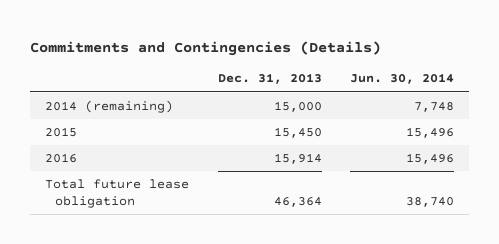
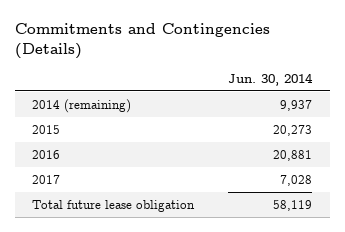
- | Dec. 31, 2013 | Jun. 30, 2014
+ | Jun. 30, 2014
- 2014 (remaining) | 15,000 | 7,748
- 2015 | 15,450 | 15,496
- 2016 | 15,914 | 15,496
- Total future lease obligation | 46,364 | 38,740
+ 2014 (remaining) | 9,937
+ 2015 | 20,273
+ 2016 | 20,881
+ 2017 | 7,028
+ Total future lease obligation | 58,119

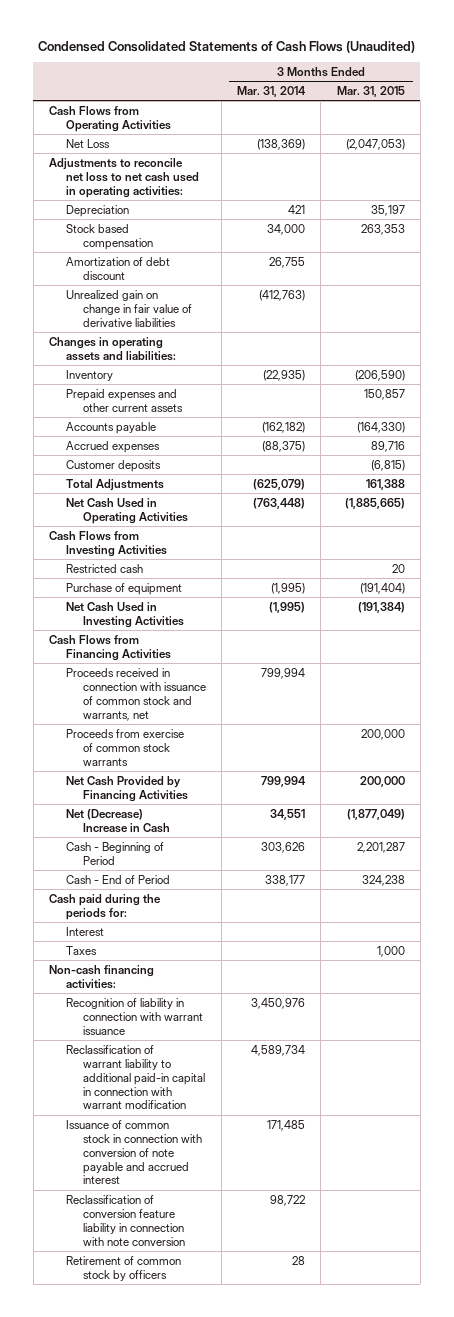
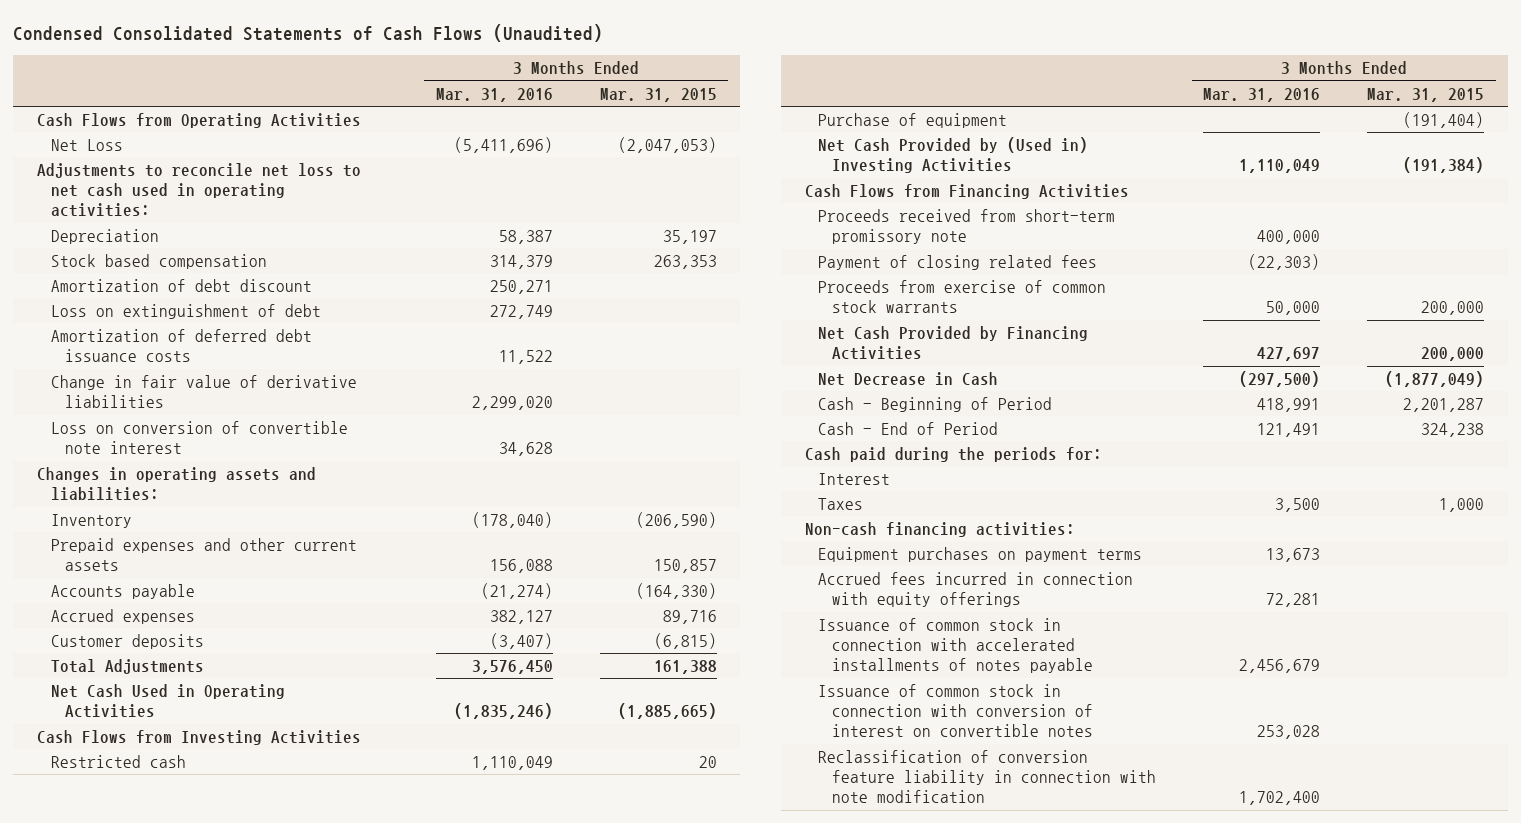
- | 3 Months Ended Mar. 31, 2014 | 3 Months Ended Mar. 31, 2015
+ | 3 Months Ended Mar. 31, 2016 | 3 Months Ended Mar. 31, 2015
- Unrealized gain on change in fair value of derivative liabilities | (412,763) |
+ Loss on extinguishment of debt | 272,749 |
+ Amortization of deferred debt issuance costs | 11,522 |
+ Change in fair value of derivative liabilities | 2,299,020 |
+ Loss on conversion of convertible note interest | 34,628 |
- Net Cash Used in Investing Activities | (1,995) | (191,384)
+ Net Cash Provided by (Used in) Investing Activities | 1,110,049 | (191,384)
- Proceeds received in connection with issuance of common stock and warrants, net | 799,994 |
+ Proceeds received from short-term promissory note | 400,000 |
+ Payment of closing related fees | (22,303) |
- Net (Decrease) Increase in Cash | 34,551 | (1,877,049)
+ Net Decrease in Cash | (297,500) | (1,877,049)
- Recognition of liability in connection with warrant issuance | 3,450,976 |
- Reclassification of warrant liability to additional paid-in capital in connection with warrant modification | 4,589,734 |
- Issuance of common stock in connection with conversion of note payable and accrued interest | 171,485 |
- Reclassification of conversion feature liability in connection with note conversion | 98,722 |
- Retirement of common stock by officers | 28 |
+ Equipment purchases on payment terms | 13,673 |
+ Accrued fees incurred in connection with equity offerings | 72,281 |
+ Issuance of common stock in connection with accelerated installments of notes payable | 2,456,679 |
+ Issuance of common stock in connection with conversion of interest on convertible notes | 253,028 |
+ Reclassification of conversion feature liability in connection with note modification | 1,702,400 |

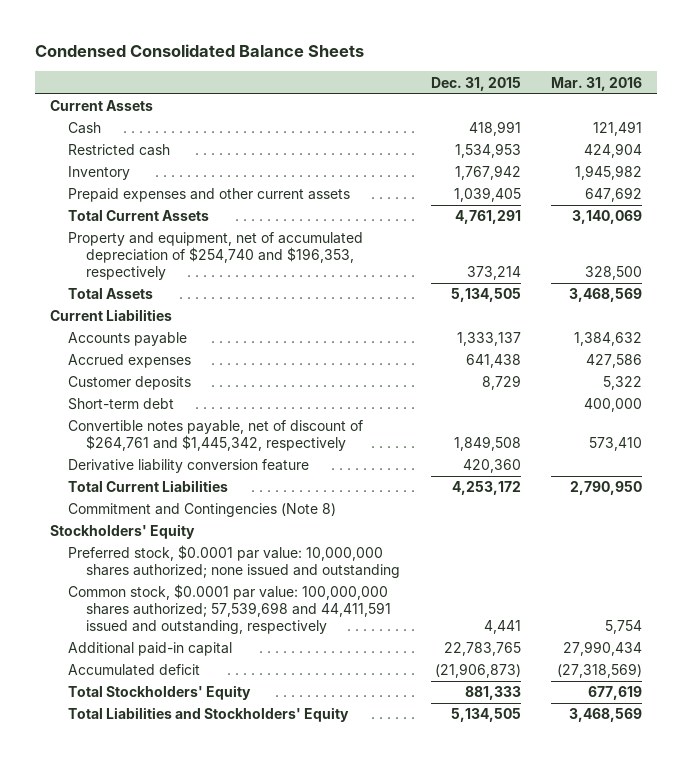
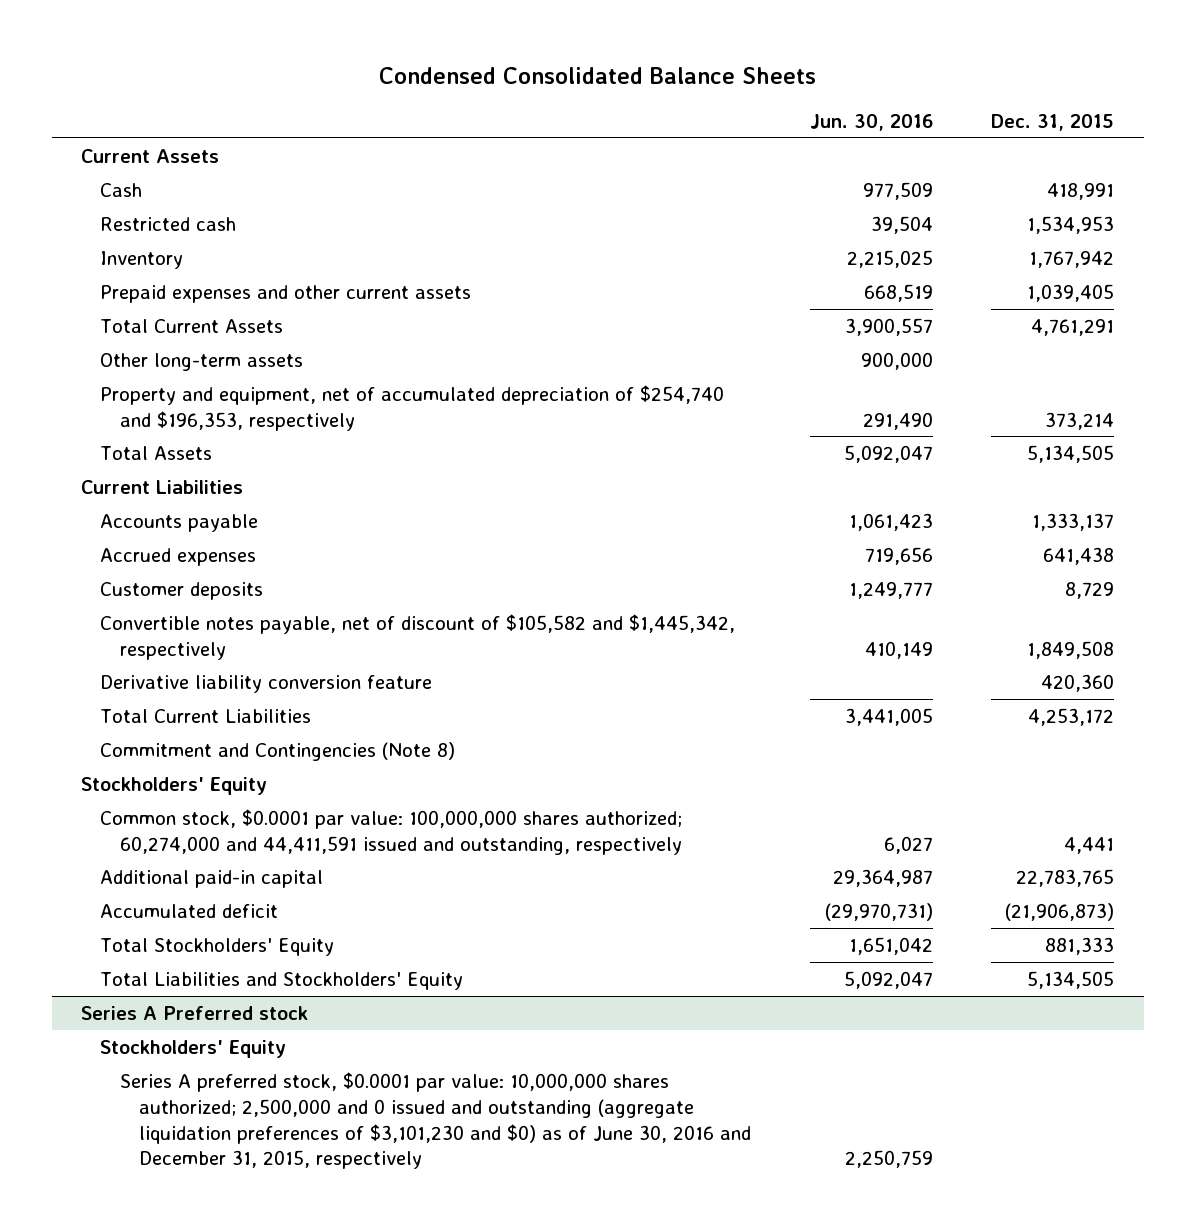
- | Dec. 31, 2015 | Mar. 31, 2016
+ | Jun. 30, 2016 | Dec. 31, 2015
+ Other long-term assets | 900,000 |
- Short-term debt | | 400,000
- Convertible notes payable, net of discount of $264,761 and $1,445,342, respectively | 1,849,508 | 573,410
+ Convertible notes payable, net of discount of $105,582 and $1,445,342, respectively | 410,149 | 1,849,508
- Preferred stock, $0.0001 par value: 10,000,000 shares authorized; none issued and outstanding
- Common stock, $0.0001 par value: 100,000,000 shares authorized; 57,539,698 and 44,411,591 issued and outstanding, respectively | 4,441 | 5,754
+ Common stock, $0.0001 par value: 100,000,000 shares authorized; 60,274,000 and 44,411,591 issued and outstanding, respectively | 6,027 | 4,441
+ Series A Preferred stock
+ Stockholders' Equity
+ Series A preferred stock, $0.0001 par value: 10,000,000 shares authorized; 2,500,000 and 0 issued and outstanding (aggregate liquidation preferences of $3,101,230 and $0) as of June 30, 2016 and December 31, 2015, respectively | 2,250,759 |

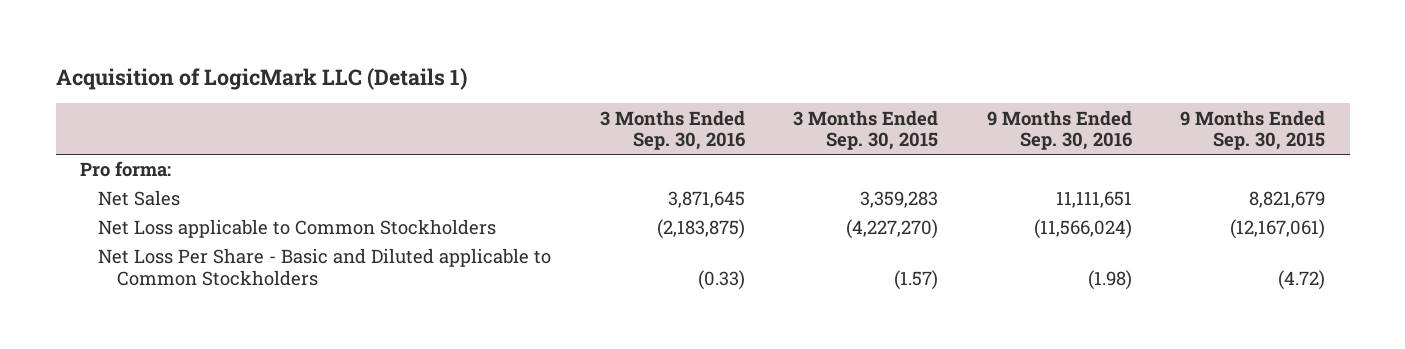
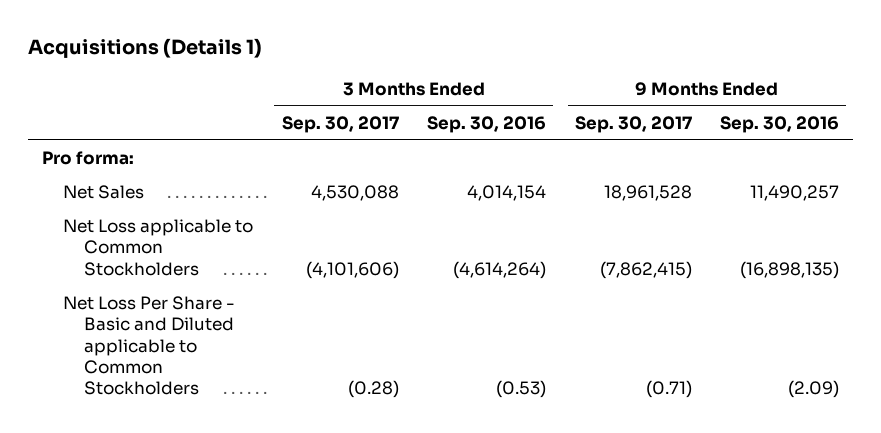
- Acquisition of LogicMark LLC (Details 1)
+ Acquisitions (Details 1)
- | 3 Months Ended Sep. 30, 2016 | 3 Months Ended Sep. 30, 2015 | 9 Months Ended Sep. 30, 2016 | 9 Months Ended Sep. 30, 2015
+ | 3 Months Ended Sep. 30, 2017 | 3 Months Ended Sep. 30, 2016 | 9 Months Ended Sep. 30, 2017 | 9 Months Ended Sep. 30, 2016
- Net Sales | 3,871,645 | 3,359,283 | 11,111,651 | 8,821,679
- Net Loss applicable to Common Stockholders | (2,183,875) | (4,227,270) | (11,566,024) | (12,167,061)
- Net Loss Per Share - Basic and Diluted applicable to Common Stockholders | (0.33) | (1.57) | (1.98) | (4.72)
+ Net Sales | 4,530,088 | 4,014,154 | 18,961,528 | 11,490,257
+ Net Loss applicable to Common Stockholders | (4,101,606) | (4,614,264) | (7,862,415) | (16,898,135)
+ Net Loss Per Share - Basic and Diluted applicable to Common Stockholders | (0.28) | (0.53) | (0.71) | (2.09)

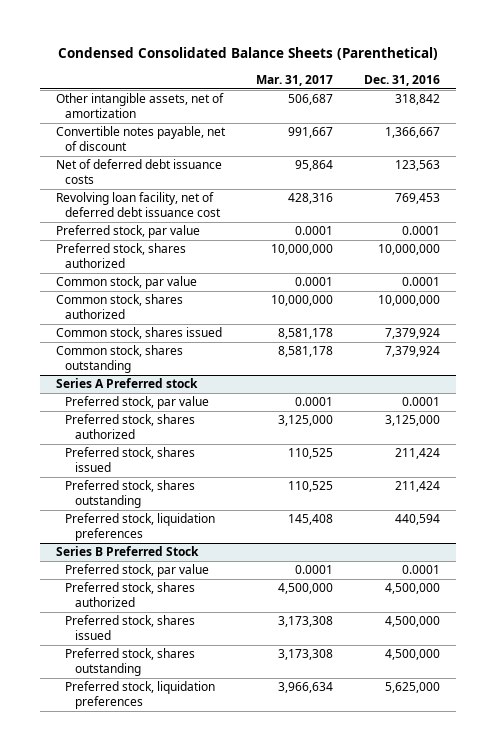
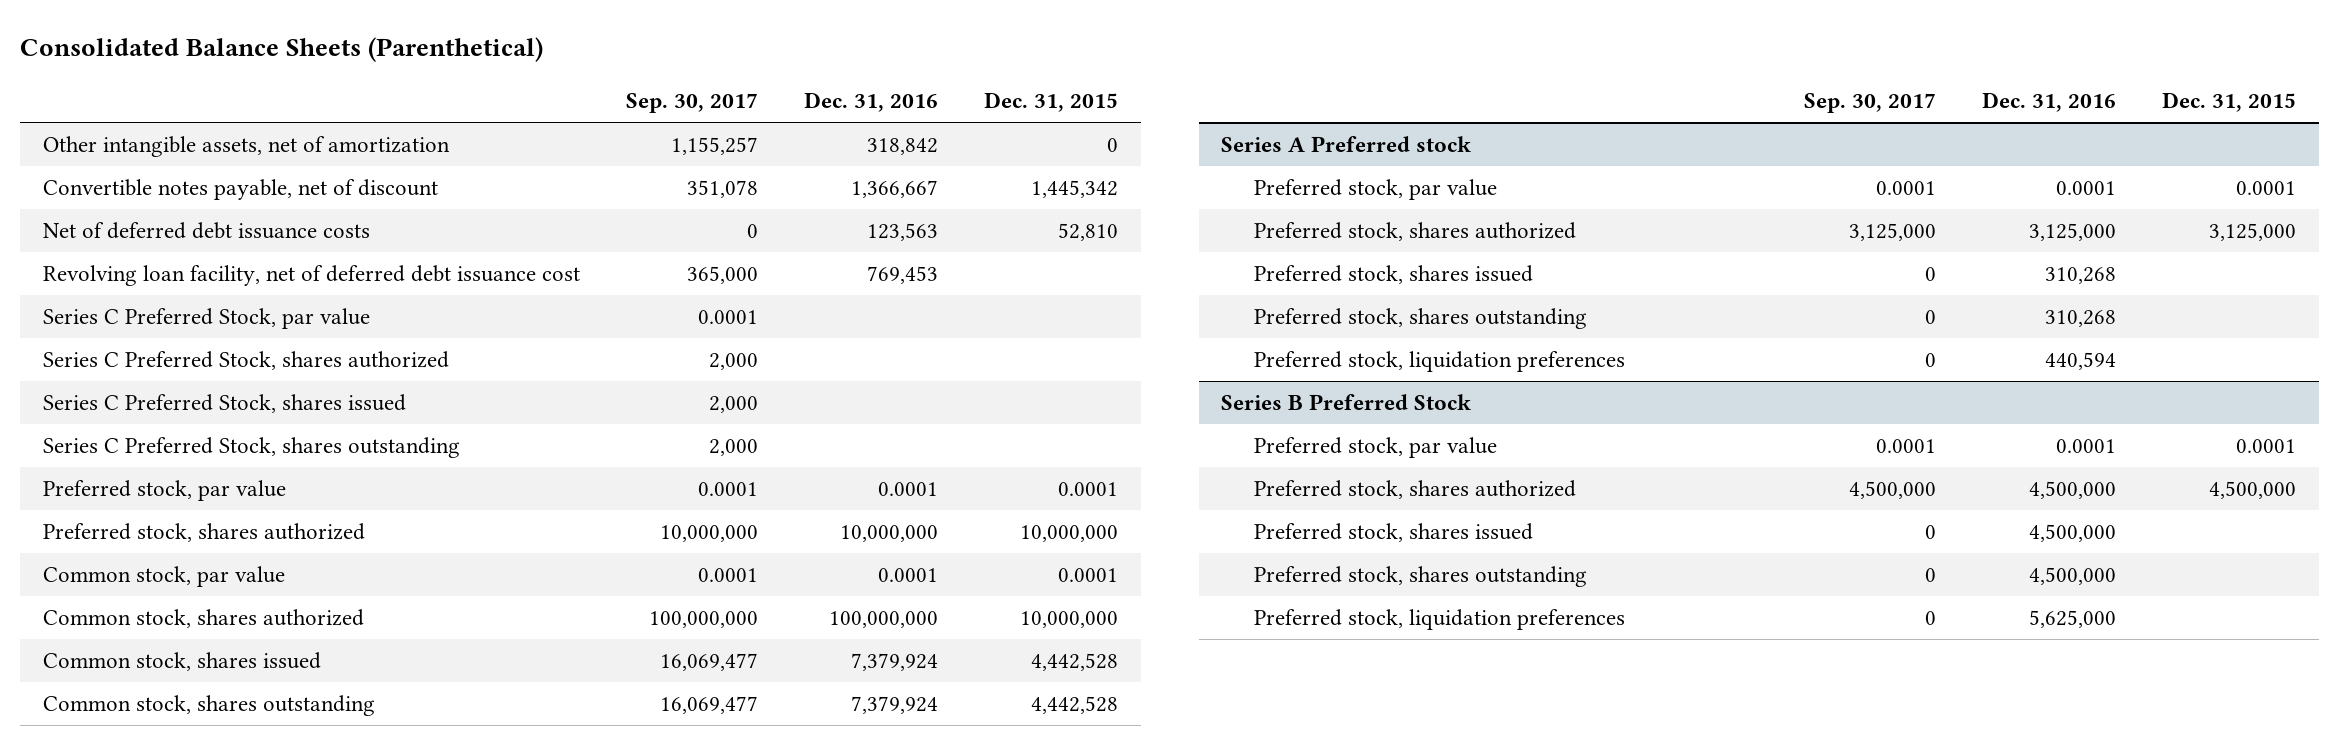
- Condensed Consolidated Balance Sheets (Parenthetical)
+ Consolidated Balance Sheets (Parenthetical)
- | Mar. 31, 2017 | Dec. 31, 2016
+ | Sep. 30, 2017 | Dec. 31, 2016 | Dec. 31, 2015
+ Series C Preferred Stock, par value | 0.0001 | |
+ Series C Preferred Stock, shares authorized | 2,000 | |
+ Series C Preferred Stock, shares issued | 2,000 | |
+ Series C Preferred Stock, shares outstanding | 2,000 | |
- Common stock, shares authorized | 10,000,000 | 10,000,000
+ Common stock, shares authorized | 100,000,000 | 100,000,000 | 10,000,000
@ Series A Preferred stock
- Preferred stock, shares issued | 110,525 | 211,424
- Preferred stock, shares outstanding | 110,525 | 211,424
+ Preferred stock, shares issued | 0 | 310,268 |
+ Preferred stock, shares outstanding | 0 | 310,268 |

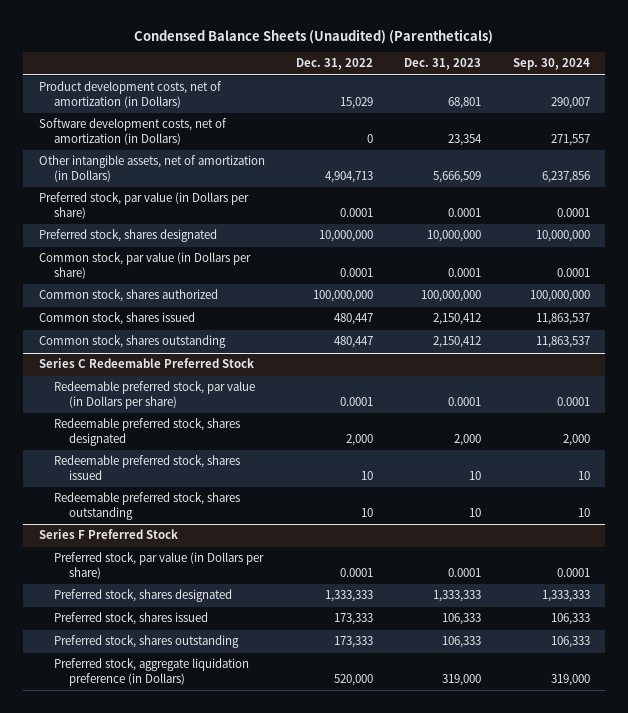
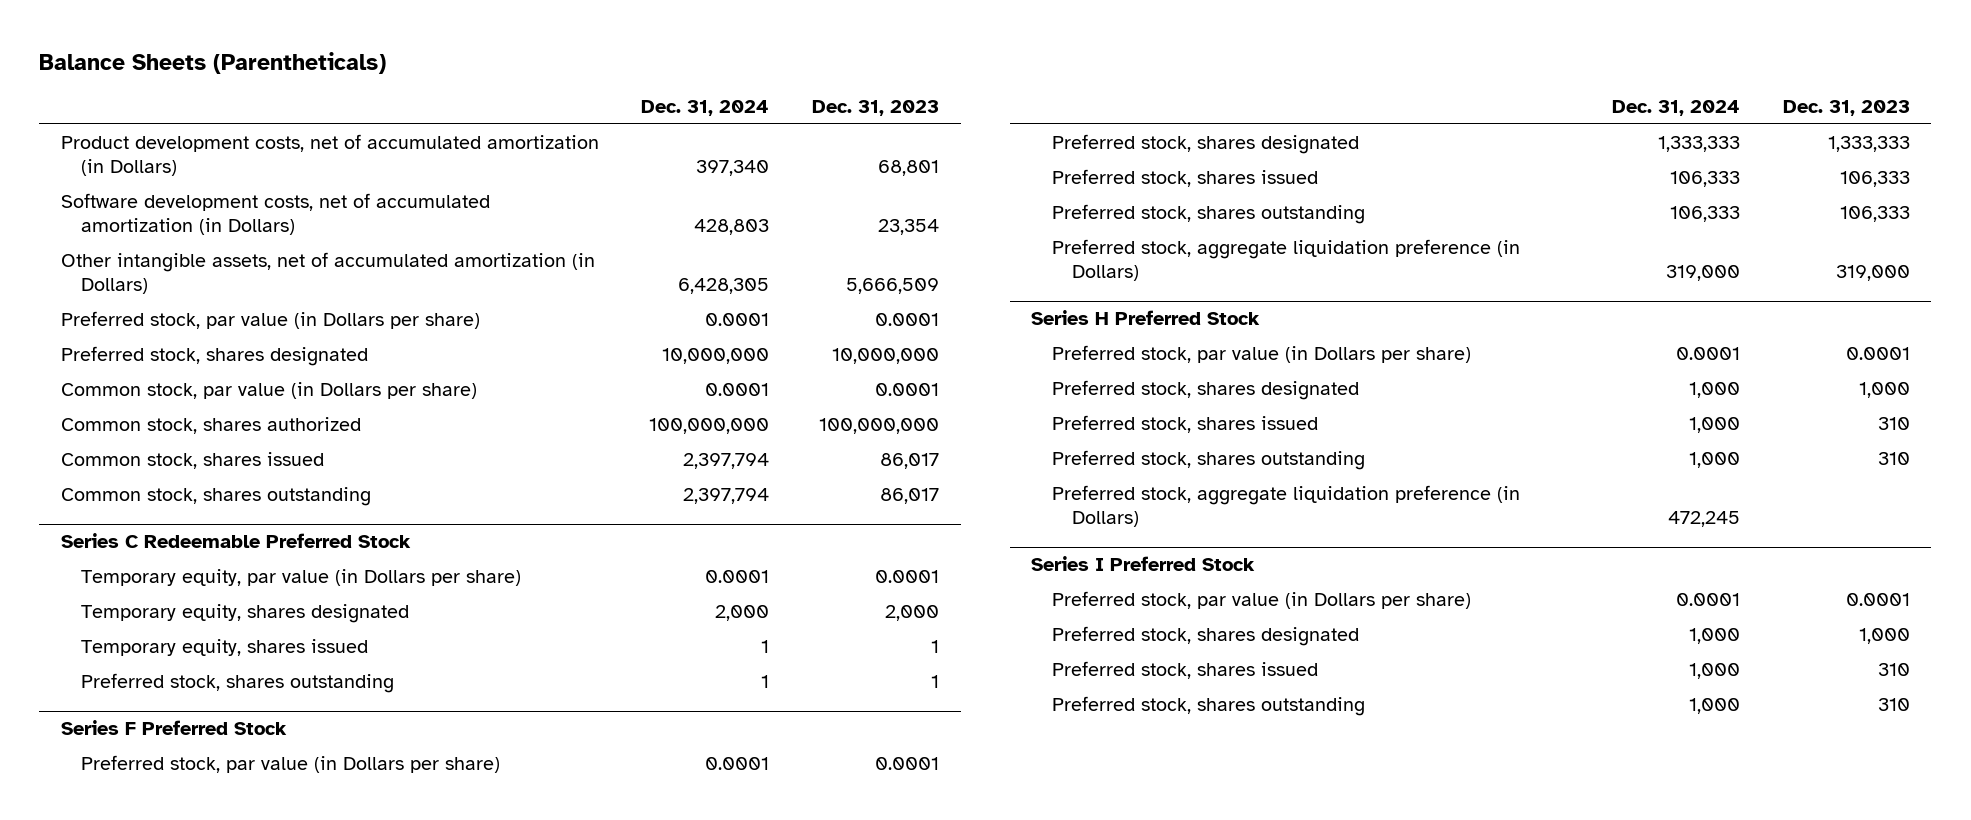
- Condensed Balance Sheets (Unaudited) (Parentheticals)
+ Balance Sheets (Parentheticals)
- | Dec. 31, 2022 | Dec. 31, 2023 | Sep. 30, 2024
+ | Dec. 31, 2024 | Dec. 31, 2023
- Product development costs, net of amortization (in Dollars) | 15,029 | 68,801 | 290,007
- Software development costs, net of amortization (in Dollars) | 0 | 23,354 | 271,557
- Other intangible assets, net of amortization (in Dollars) | 4,904,713 | 5,666,509 | 6,237,856
+ Product development costs, net of accumulated amortization (in Dollars) | 397,340 | 68,801
+ Software development costs, net of accumulated amortization (in Dollars) | 428,803 | 23,354
+ Other intangible assets, net of accumulated amortization (in Dollars) | 6,428,305 | 5,666,509
- Common stock, shares issued | 480,447 | 2,150,412 | 11,863,537
- Common stock, shares outstanding | 480,447 | 2,150,412 | 11,863,537
+ Common stock, shares issued | 2,397,794 | 86,017
+ Common stock, shares outstanding | 2,397,794 | 86,017
@ Series C Redeemable Preferred Stock
- Redeemable preferred stock, par value (in Dollars per share) | 0.0001 | 0.0001 | 0.0001
- Redeemable preferred stock, shares designated | 2,000 | 2,000 | 2,000
- Redeemable preferred stock, shares issued | 10 | 10 | 10
- Redeemable preferred stock, shares outstanding | 10 | 10 | 10
+ Temporary equity, par value (in Dollars per share) | 0.0001 | 0.0001
+ Temporary equity, shares designated | 2,000 | 2,000
+ Temporary equity, shares issued | 1 | 1
+ Preferred stock, shares outstanding | 1 | 1
+ Series H Preferred Stock
+ Preferred stock, par value (in Dollars per share) | 0.0001 | 0.0001
+ Preferred stock, shares designated | 1,000 | 1,000
+ Preferred stock, shares issued | 1,000 | 310
+ Preferred stock, shares outstanding | 1,000 | 310
+ Preferred stock, aggregate liquidation preference (in Dollars) | 472,245 |
+ Series I Preferred Stock
+ Preferred stock, par value (in Dollars per share) | 0.0001 | 0.0001
+ Preferred stock, shares designated | 1,000 | 1,000
+ Preferred stock, shares issued | 1,000 | 310
+ Preferred stock, shares outstanding | 1,000 | 310

